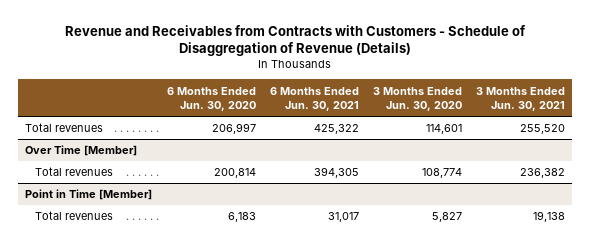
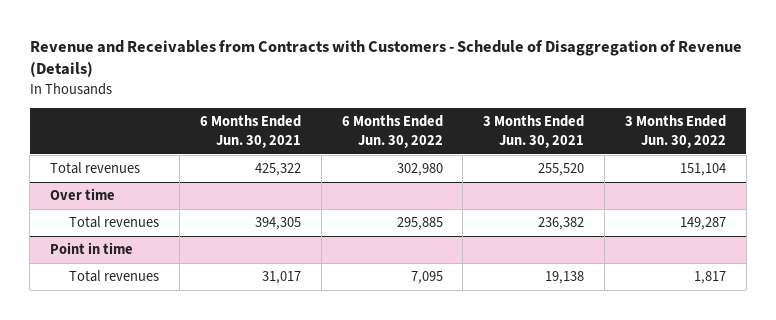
- | 6 Months Ended Jun. 30, 2020 | 6 Months Ended Jun. 30, 2021 | 3 Months Ended Jun. 30, 2020 | 3 Months Ended Jun. 30, 2021
+ | 6 Months Ended Jun. 30, 2021 | 6 Months Ended Jun. 30, 2022 | 3 Months Ended Jun. 30, 2021 | 3 Months Ended Jun. 30, 2022
- Over Time [Member]
+ Over time
- Point in Time [Member]
+ Point in time

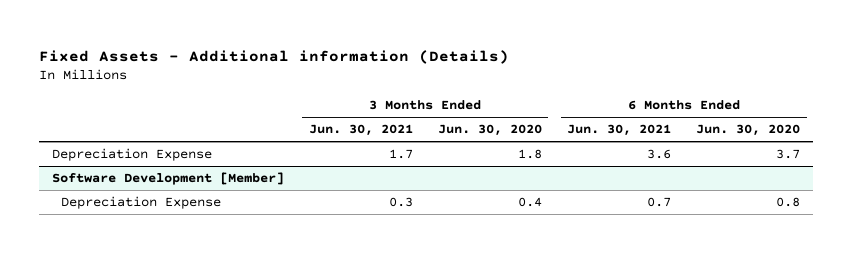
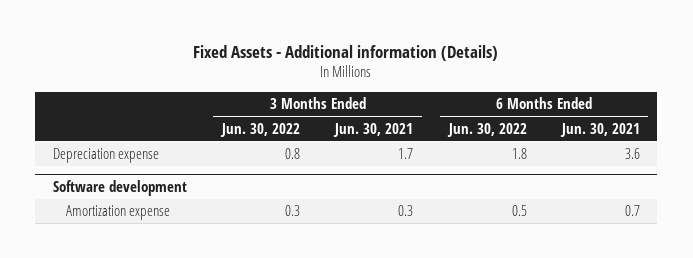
- | 3 Months Ended Jun. 30, 2021 | 3 Months Ended Jun. 30, 2020 | 6 Months Ended Jun. 30, 2021 | 6 Months Ended Jun. 30, 2020
+ | 3 Months Ended Jun. 30, 2022 | 3 Months Ended Jun. 30, 2021 | 6 Months Ended Jun. 30, 2022 | 6 Months Ended Jun. 30, 2021
- Depreciation Expense | 1.7 | 1.8 | 3.6 | 3.7
- Software Development [Member]
- Depreciation Expense | 0.3 | 0.4 | 0.7 | 0.8
+ Depreciation expense | 0.8 | 1.7 | 1.8 | 3.6
+ Software development
+ Amortization expense | 0.3 | 0.3 | 0.5 | 0.7

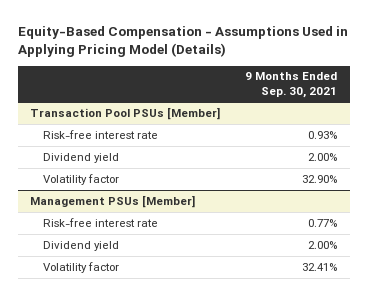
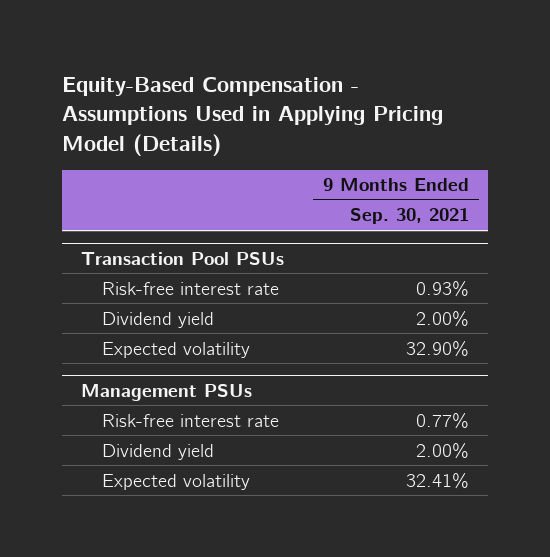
- Transaction Pool PSUs [Member]
+ Transaction Pool PSUs
- Volatility factor | 32.90%
- Management PSUs [Member]
+ Expected volatility | 32.90%
+ Management PSUs
- Volatility factor | 32.41%
+ Expected volatility | 32.41%

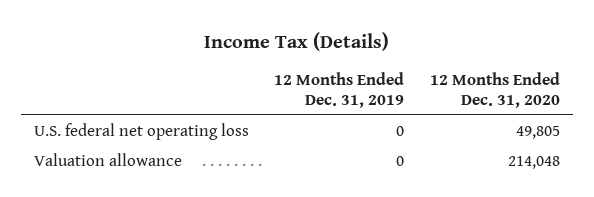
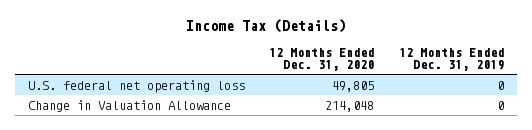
- | 12 Months Ended Dec. 31, 2019 | 12 Months Ended Dec. 31, 2020
+ | 12 Months Ended Dec. 31, 2020 | 12 Months Ended Dec. 31, 2019
- Valuation allowance | 0 | 214,048
+ Change in Valuation Allowance | 214,048 | 0

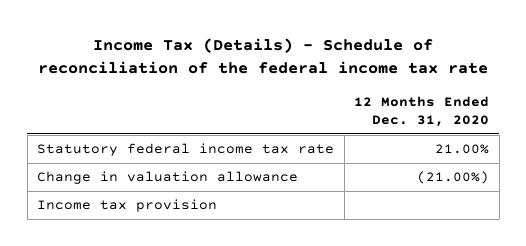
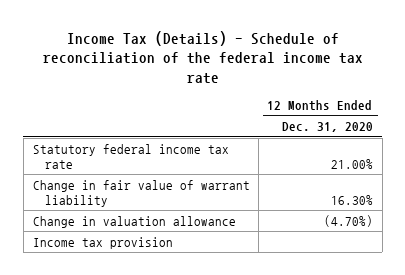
- Change in valuation allowance | (21.00%)
+ Change in fair value of warrant liability | 16.30%
+ Change in valuation allowance | (4.70%)

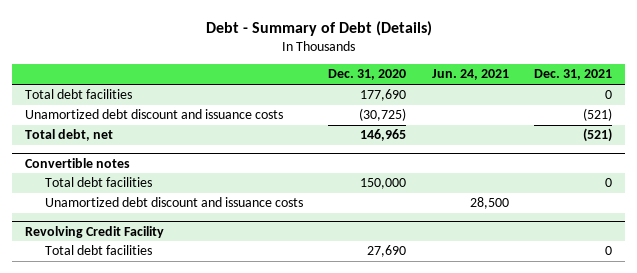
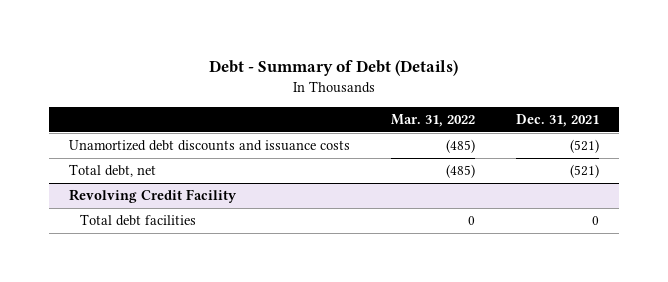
- | Dec. 31, 2020 | Jun. 24, 2021 | Dec. 31, 2021
+ | Mar. 31, 2022 | Dec. 31, 2021
- Total debt facilities | 177,690 | | 0
- Unamortized debt discount and issuance costs | (30,725) | | (521)
+ Unamortized debt discounts and issuance costs | (485) | (521)
- Convertible notes
- Total debt facilities | 150,000 | | 0
- Unamortized debt discount and issuance costs | | 28,500 |

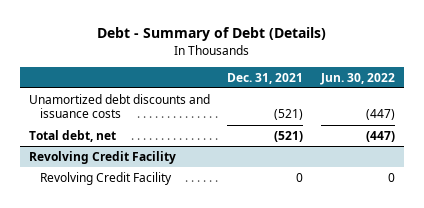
- | Mar. 31, 2022 | Dec. 31, 2021
+ | Dec. 31, 2021 | Jun. 30, 2022
@ Revolving Credit Facility
- Total debt facilities | 0 | 0
+ Revolving Credit Facility | 0 | 0

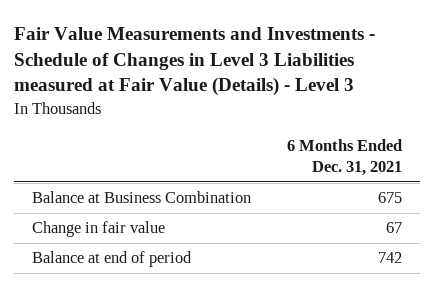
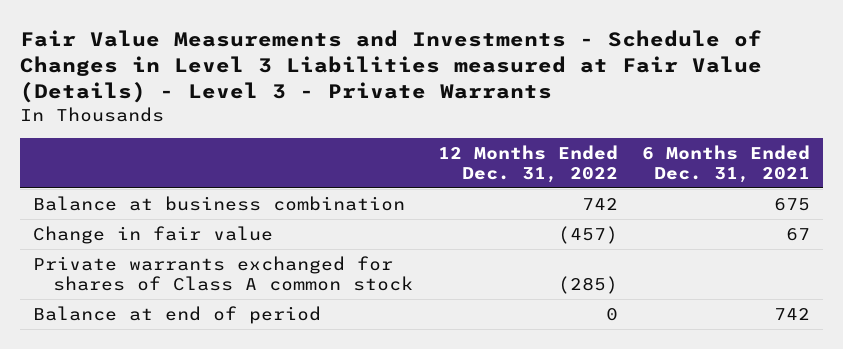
- Fair Value Measurements and Investments - Schedule of Changes in Level 3 Liabilities measured at Fair Value (Details) - Level 3
+ Fair Value Measurements and Investments - Schedule of Changes in Level 3 Liabilities measured at Fair Value (Details) - Level 3 - Private Warrants
- | 6 Months Ended Dec. 31, 2021
+ | 12 Months Ended Dec. 31, 2022 | 6 Months Ended Dec. 31, 2021
- Balance at Business Combination | 675
+ Balance at business combination | 742 | 675
+ Private warrants exchanged for shares of Class A common stock | (285) |

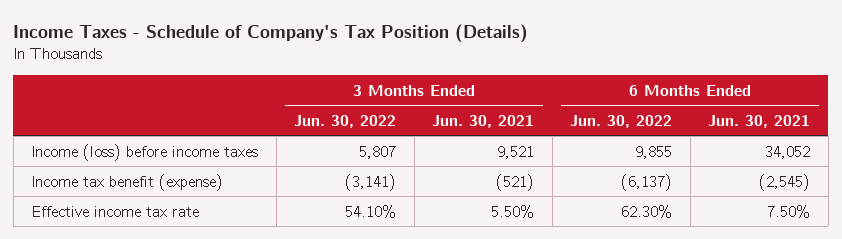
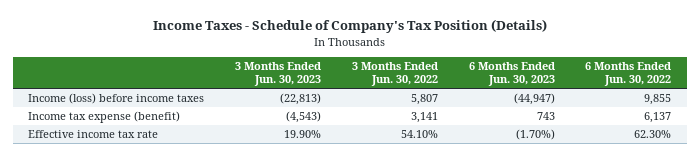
- | 3 Months Ended Jun. 30, 2022 | 3 Months Ended Jun. 30, 2021 | 6 Months Ended Jun. 30, 2022 | 6 Months Ended Jun. 30, 2021
+ | 3 Months Ended Jun. 30, 2023 | 3 Months Ended Jun. 30, 2022 | 6 Months Ended Jun. 30, 2023 | 6 Months Ended Jun. 30, 2022
- Income tax benefit (expense) | (3,141) | (521) | (6,137) | (2,545)
+ Income tax expense (benefit) | (4,543) | 3,141 | 743 | 6,137

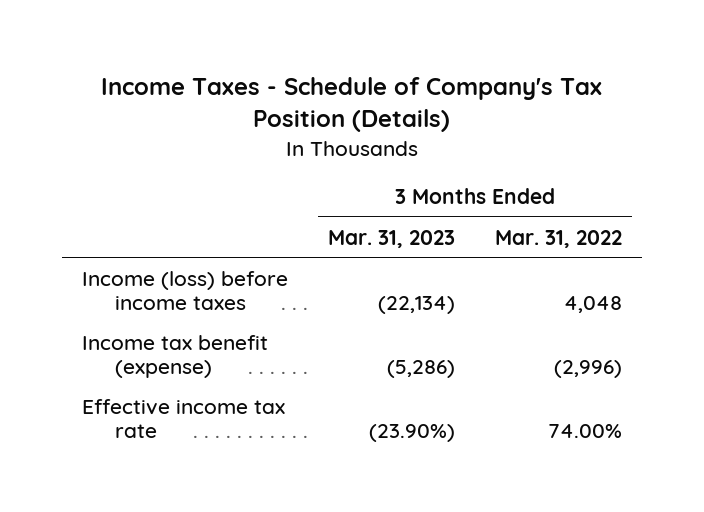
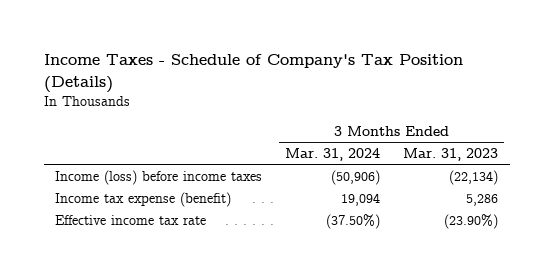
- | 3 Months Ended Mar. 31, 2023 | 3 Months Ended Mar. 31, 2022
+ | 3 Months Ended Mar. 31, 2024 | 3 Months Ended Mar. 31, 2023
- Income tax benefit (expense) | (5,286) | (2,996)
+ Income tax expense (benefit) | 19,094 | 5,286

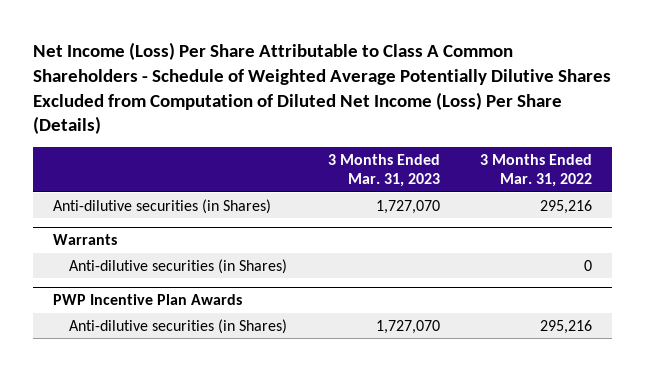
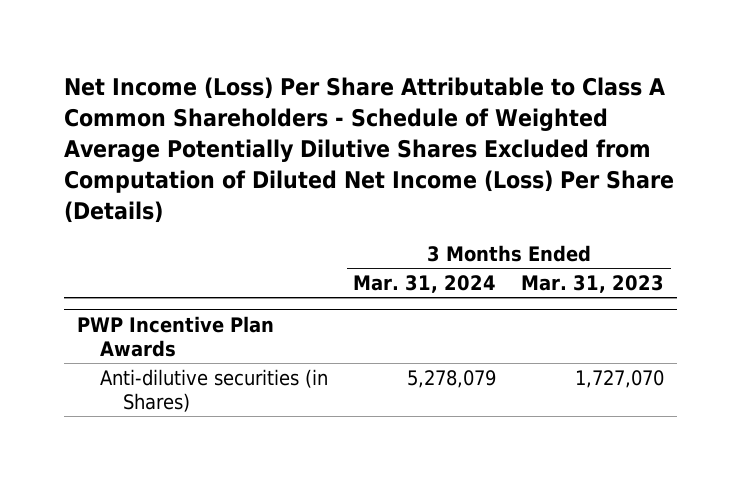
- | 3 Months Ended Mar. 31, 2023 | 3 Months Ended Mar. 31, 2022
+ | 3 Months Ended Mar. 31, 2024 | 3 Months Ended Mar. 31, 2023
- Anti-dilutive securities (in Shares) | 1,727,070 | 295,216
- Warrants
- Anti-dilutive securities (in Shares) | | 0

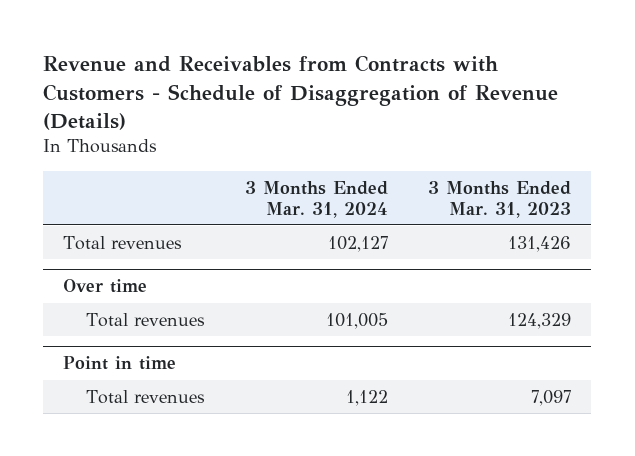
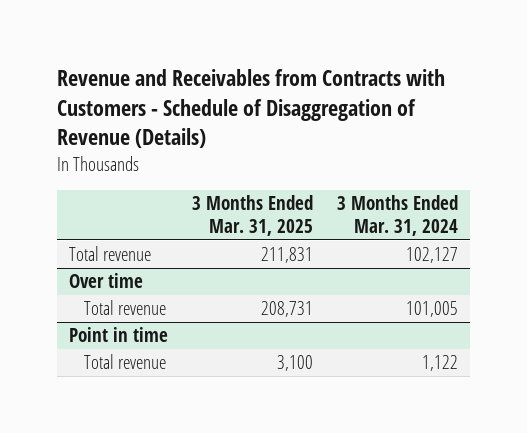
- | 3 Months Ended Mar. 31, 2024 | 3 Months Ended Mar. 31, 2023
+ | 3 Months Ended Mar. 31, 2025 | 3 Months Ended Mar. 31, 2024
- Total revenues | 102,127 | 131,426
+ Total revenue | 211,831 | 102,127
@ Over time
- Total revenues | 101,005 | 124,329
+ Total revenue | 208,731 | 101,005
@ Point in time
- Total revenues | 1,122 | 7,097
+ Total revenue | 3,100 | 1,122

